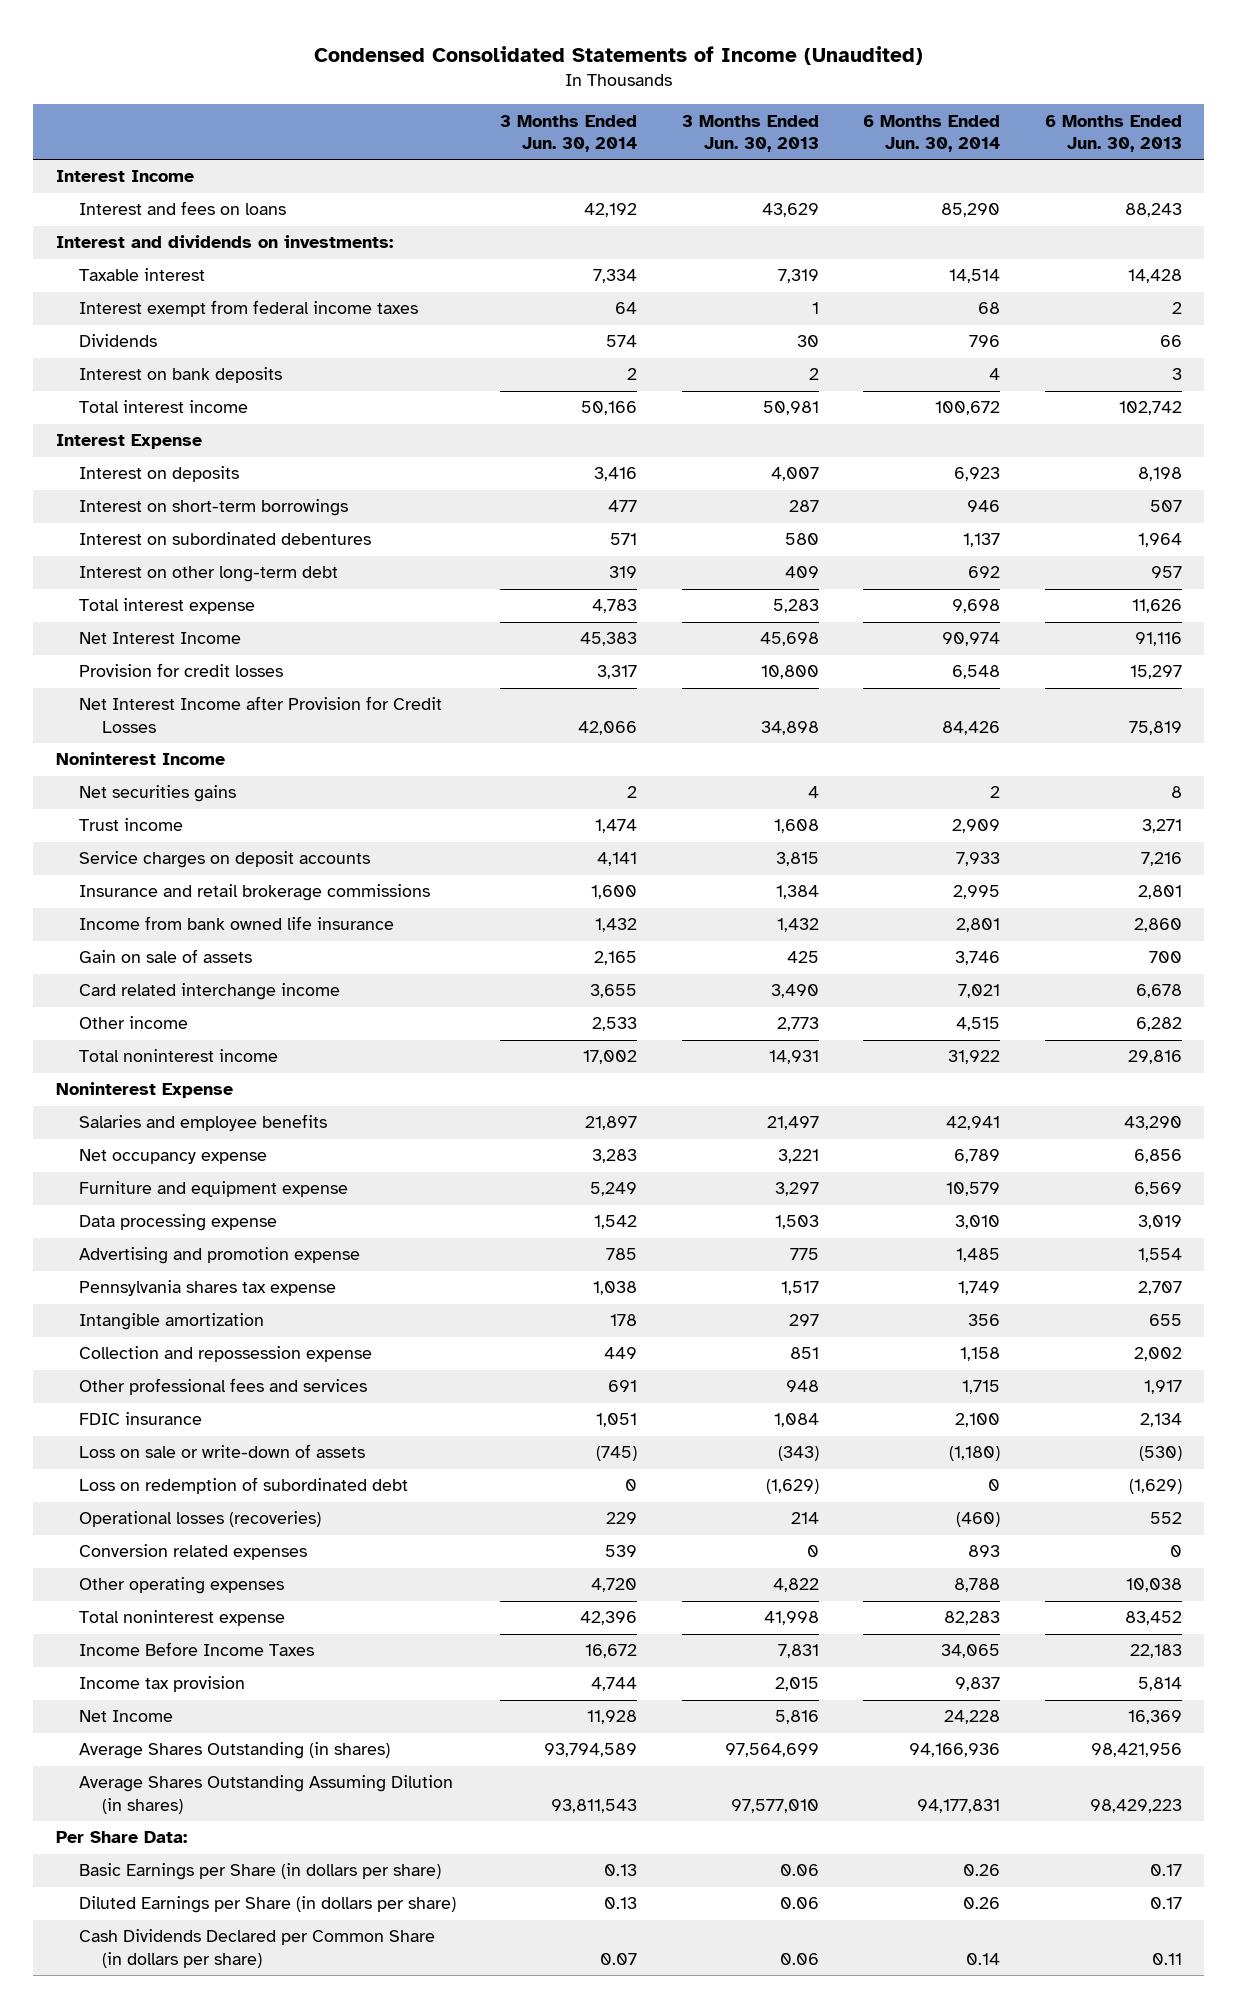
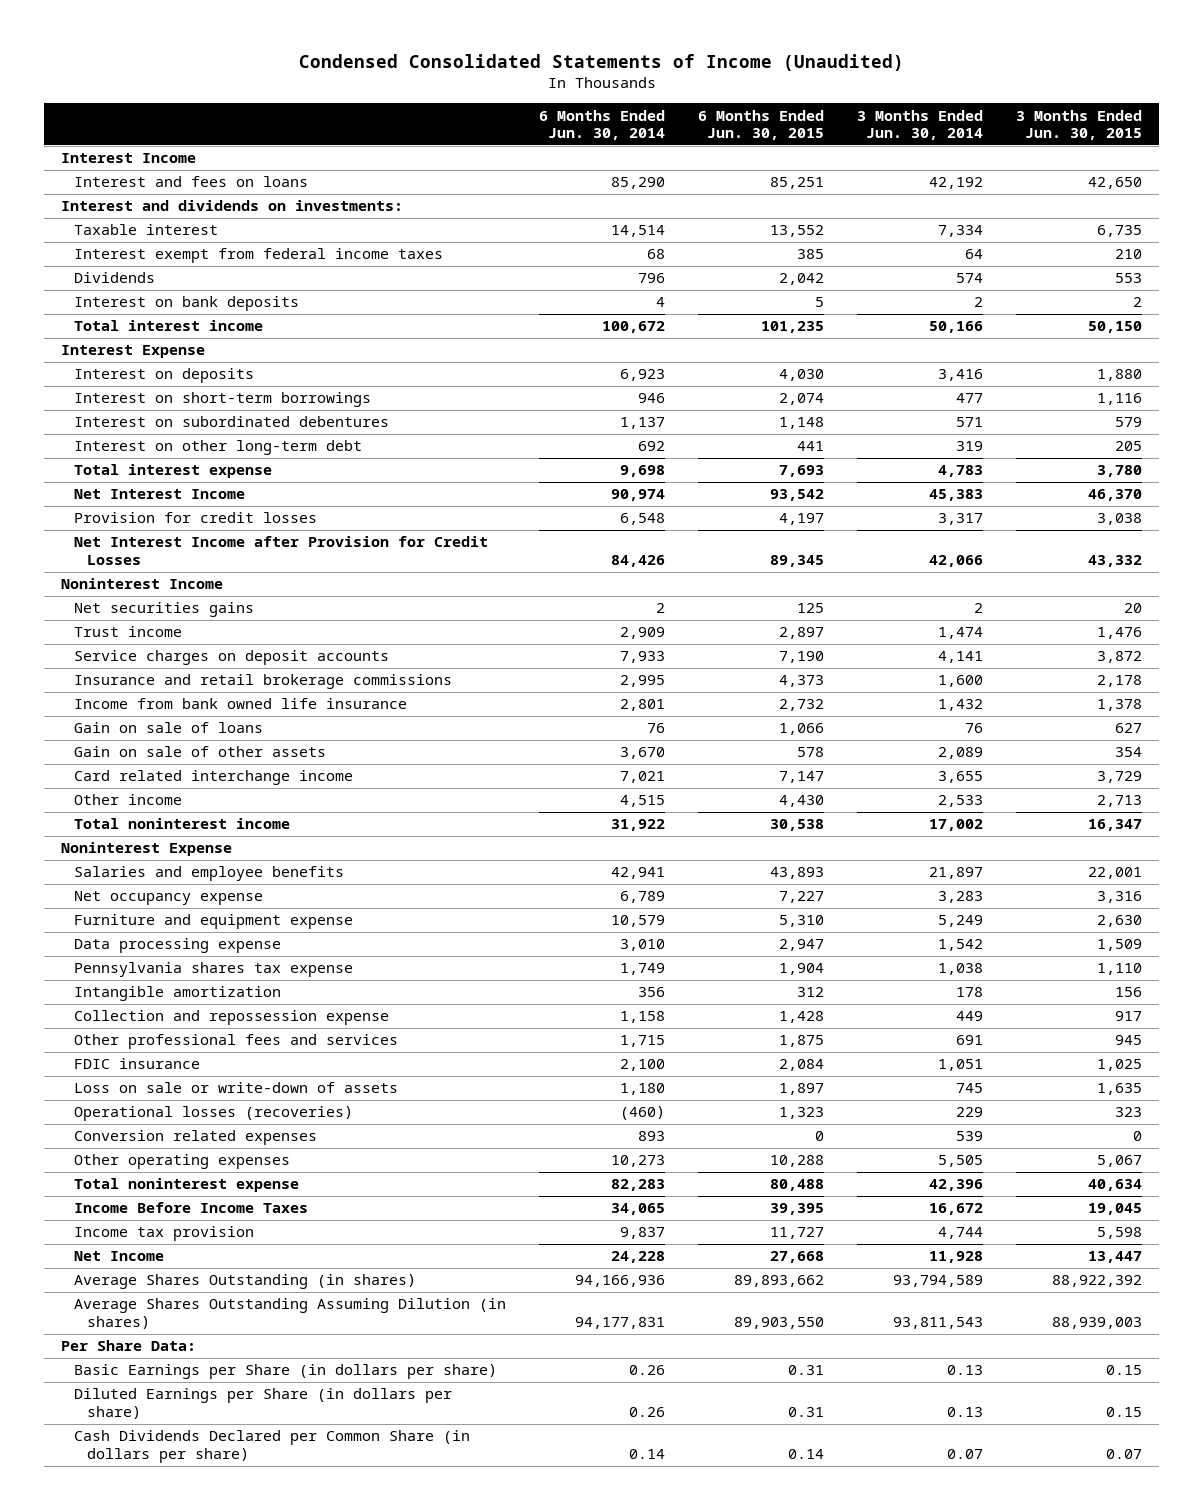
- | 3 Months Ended Jun. 30, 2014 | 3 Months Ended Jun. 30, 2013 | 6 Months Ended Jun. 30, 2014 | 6 Months Ended Jun. 30, 2013
+ | 6 Months Ended Jun. 30, 2014 | 6 Months Ended Jun. 30, 2015 | 3 Months Ended Jun. 30, 2014 | 3 Months Ended Jun. 30, 2015
- Gain on sale of assets | 2,165 | 425 | 3,746 | 700
+ Gain on sale of loans | 76 | 1,066 | 76 | 627
+ Gain on sale of other assets | 3,670 | 578 | 2,089 | 354
- Advertising and promotion expense | 785 | 775 | 1,485 | 1,554
- Loss on sale or write-down of assets | (745) | (343) | (1,180) | (530)
- Loss on redemption of subordinated debt | 0 | (1,629) | 0 | (1,629)
+ Loss on sale or write-down of assets | 1,180 | 1,897 | 745 | 1,635
- Other operating expenses | 4,720 | 4,822 | 8,788 | 10,038
+ Other operating expenses | 10,273 | 10,288 | 5,505 | 5,067

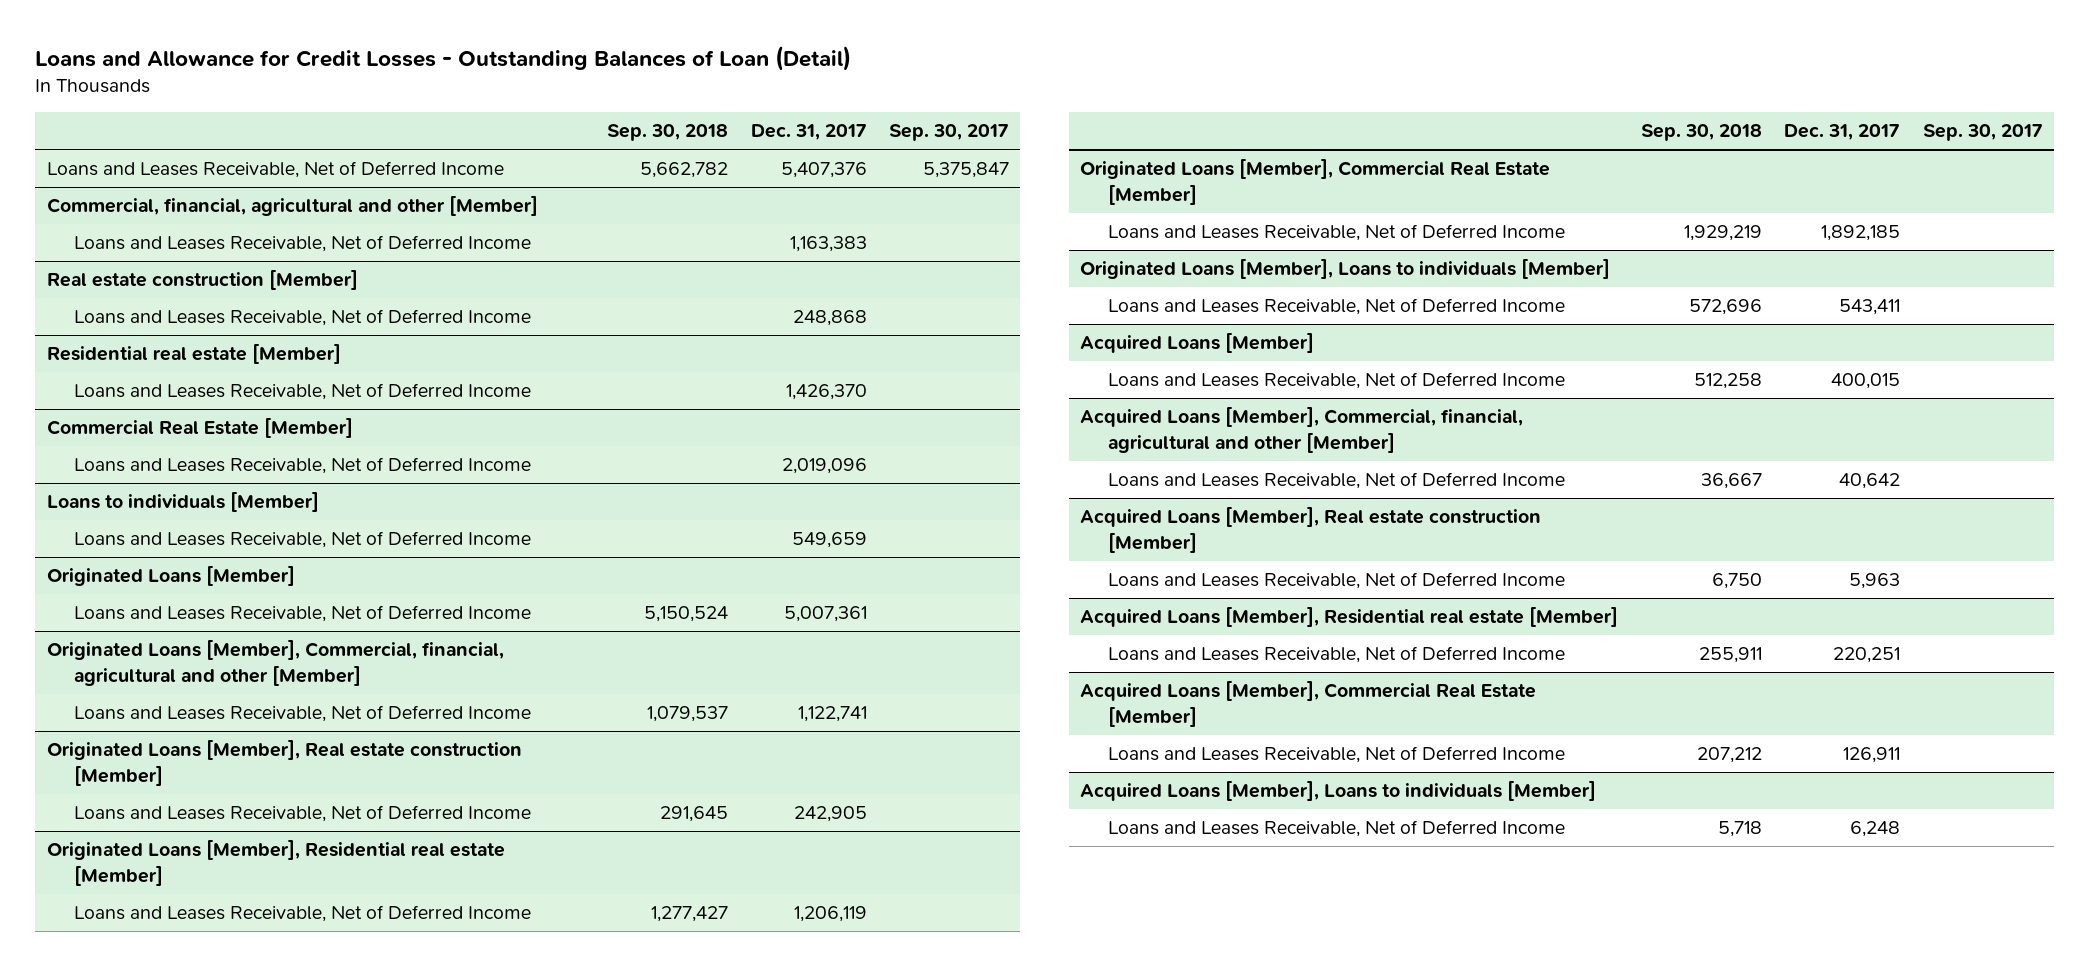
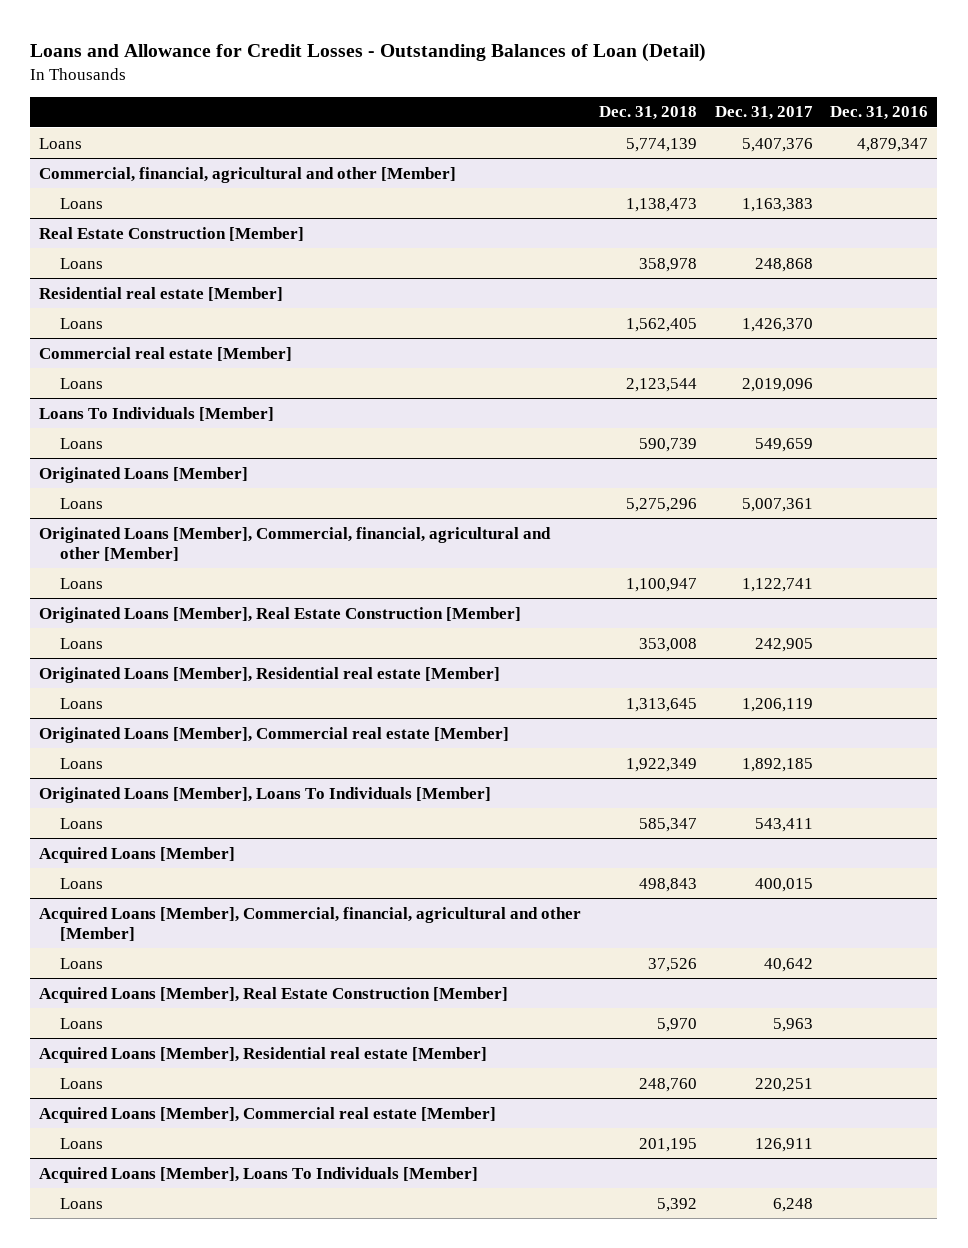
- | Sep. 30, 2018 | Dec. 31, 2017 | Sep. 30, 2017
+ | Dec. 31, 2018 | Dec. 31, 2017 | Dec. 31, 2016
- Loans and Leases Receivable, Net of Deferred Income | 5,662,782 | 5,407,376 | 5,375,847
+ Loans | 5,774,139 | 5,407,376 | 4,879,347
@ Commercial, financial, agricultural and other [Member]
- Loans and Leases Receivable, Net of Deferred Income | | 1,163,383 |
- Real estate construction [Member]
- Loans and Leases Receivable, Net of Deferred Income | | 248,868 |
@ Commercial, financial, agricultural and other [Member]
+ Loans | 1,138,473 | 1,163,383 |
+ Real Estate Construction [Member]
+ Loans | 358,978 | 248,868 |
@ Residential real estate [Member]
- Loans and Leases Receivable, Net of Deferred Income | | 1,426,370 |
- Commercial Real Estate [Member]
- Loans and Leases Receivable, Net of Deferred Income | | 2,019,096 |
- Loans to individuals [Member]
- Loans and Leases Receivable, Net of Deferred Income | | 549,659 |
@ Residential real estate [Member]
+ Loans | 1,562,405 | 1,426,370 |
+ Commercial real estate [Member]
+ Loans | 2,123,544 | 2,019,096 |
+ Loans To Individuals [Member]
+ Loans | 590,739 | 549,659 |
@ Originated Loans [Member]
- Loans and Leases Receivable, Net of Deferred Income | 5,150,524 | 5,007,361 |
+ Loans | 5,275,296 | 5,007,361 |
@ Originated Loans [Member], Commercial, financial, agricultural and other [Member]
- Loans and Leases Receivable, Net of Deferred Income | 1,079,537 | 1,122,741 |
- Originated Loans [Member], Real estate construction [Member]
- Loans and Leases Receivable, Net of Deferred Income | 291,645 | 242,905 |
@ Originated Loans [Member], Commercial, financial, agricultural and other [Member]
+ Loans | 1,100,947 | 1,122,741 |
+ Originated Loans [Member], Real Estate Construction [Member]
+ Loans | 353,008 | 242,905 |
@ Originated Loans [Member], Residential real estate [Member]
- Loans and Leases Receivable, Net of Deferred Income | 1,277,427 | 1,206,119 |
- Originated Loans [Member], Commercial Real Estate [Member]
- Loans and Leases Receivable, Net of Deferred Income | 1,929,219 | 1,892,185 |
- Originated Loans [Member], Loans to individuals [Member]
- Loans and Leases Receivable, Net of Deferred Income | 572,696 | 543,411 |
@ Originated Loans [Member], Residential real estate [Member]
+ Loans | 1,313,645 | 1,206,119 |
+ Originated Loans [Member], Commercial real estate [Member]
+ Loans | 1,922,349 | 1,892,185 |
+ Originated Loans [Member], Loans To Individuals [Member]
+ Loans | 585,347 | 543,411 |
@ Acquired Loans [Member]
- Loans and Leases Receivable, Net of Deferred Income | 512,258 | 400,015 |
+ Loans | 498,843 | 400,015 |
@ Acquired Loans [Member], Commercial, financial, agricultural and other [Member]
- Loans and Leases Receivable, Net of Deferred Income | 36,667 | 40,642 |
- Acquired Loans [Member], Real estate construction [Member]
- Loans and Leases Receivable, Net of Deferred Income | 6,750 | 5,963 |
@ Acquired Loans [Member], Commercial, financial, agricultural and other [Member]
+ Loans | 37,526 | 40,642 |
+ Acquired Loans [Member], Real Estate Construction [Member]
+ Loans | 5,970 | 5,963 |
@ Acquired Loans [Member], Residential real estate [Member]
- Loans and Leases Receivable, Net of Deferred Income | 255,911 | 220,251 |
- Acquired Loans [Member], Commercial Real Estate [Member]
- Loans and Leases Receivable, Net of Deferred Income | 207,212 | 126,911 |
- Acquired Loans [Member], Loans to individuals [Member]
- Loans and Leases Receivable, Net of Deferred Income | 5,718 | 6,248 |
@ Acquired Loans [Member], Residential real estate [Member]
+ Loans | 248,760 | 220,251 |
+ Acquired Loans [Member], Commercial real estate [Member]
+ Loans | 201,195 | 126,911 |
+ Acquired Loans [Member], Loans To Individuals [Member]
+ Loans | 5,392 | 6,248 |

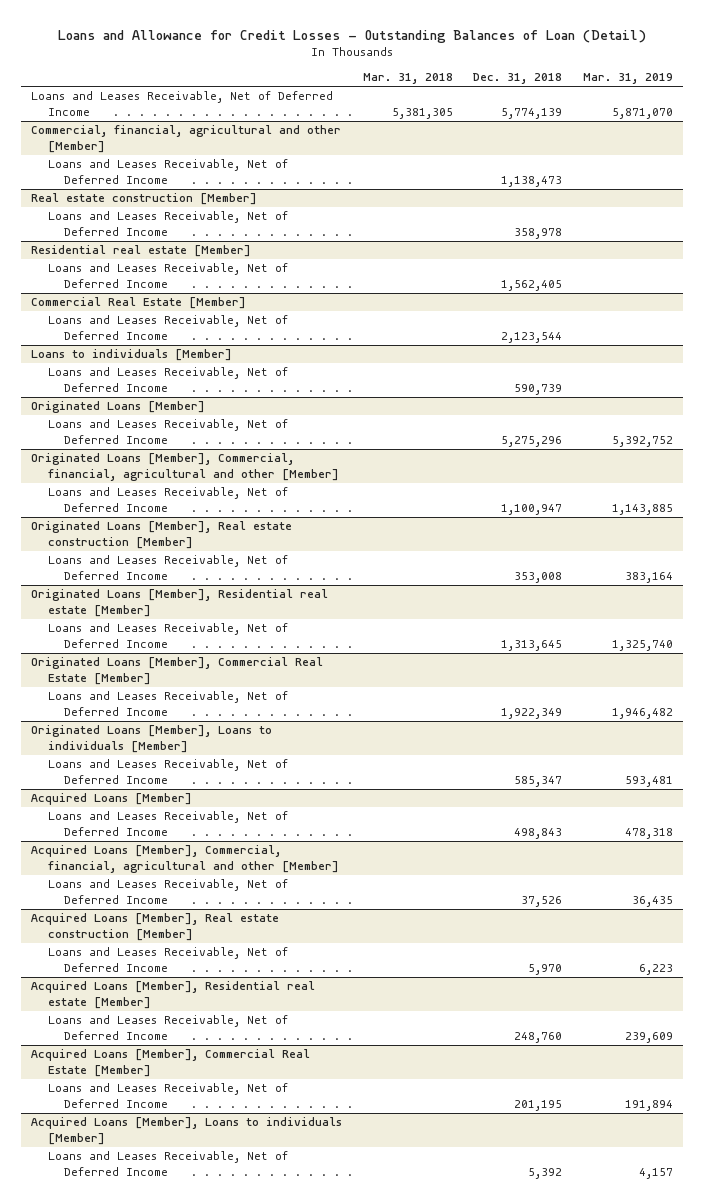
- | Dec. 31, 2018 | Dec. 31, 2017 | Dec. 31, 2016
+ | Mar. 31, 2018 | Dec. 31, 2018 | Mar. 31, 2019
- Loans | 5,774,139 | 5,407,376 | 4,879,347
+ Loans and Leases Receivable, Net of Deferred Income | 5,381,305 | 5,774,139 | 5,871,070
@ Commercial, financial, agricultural and other [Member]
- Loans | 1,138,473 | 1,163,383 |
- Real Estate Construction [Member]
- Loans | 358,978 | 248,868 |
@ Commercial, financial, agricultural and other [Member]
+ Loans and Leases Receivable, Net of Deferred Income | | 1,138,473 |
+ Real estate construction [Member]
+ Loans and Leases Receivable, Net of Deferred Income | | 358,978 |
@ Residential real estate [Member]
- Loans | 1,562,405 | 1,426,370 |
- Commercial real estate [Member]
- Loans | 2,123,544 | 2,019,096 |
- Loans To Individuals [Member]
- Loans | 590,739 | 549,659 |
@ Residential real estate [Member]
+ Loans and Leases Receivable, Net of Deferred Income | | 1,562,405 |
+ Commercial Real Estate [Member]
+ Loans and Leases Receivable, Net of Deferred Income | | 2,123,544 |
+ Loans to individuals [Member]
+ Loans and Leases Receivable, Net of Deferred Income | | 590,739 |
@ Originated Loans [Member]
- Loans | 5,275,296 | 5,007,361 |
+ Loans and Leases Receivable, Net of Deferred Income | | 5,275,296 | 5,392,752
@ Originated Loans [Member], Commercial, financial, agricultural and other [Member]
- Loans | 1,100,947 | 1,122,741 |
- Originated Loans [Member], Real Estate Construction [Member]
- Loans | 353,008 | 242,905 |
@ Originated Loans [Member], Commercial, financial, agricultural and other [Member]
+ Loans and Leases Receivable, Net of Deferred Income | | 1,100,947 | 1,143,885
+ Originated Loans [Member], Real estate construction [Member]
+ Loans and Leases Receivable, Net of Deferred Income | | 353,008 | 383,164
@ Originated Loans [Member], Residential real estate [Member]
- Loans | 1,313,645 | 1,206,119 |
- Originated Loans [Member], Commercial real estate [Member]
- Loans | 1,922,349 | 1,892,185 |
- Originated Loans [Member], Loans To Individuals [Member]
- Loans | 585,347 | 543,411 |
@ Originated Loans [Member], Residential real estate [Member]
+ Loans and Leases Receivable, Net of Deferred Income | | 1,313,645 | 1,325,740
+ Originated Loans [Member], Commercial Real Estate [Member]
+ Loans and Leases Receivable, Net of Deferred Income | | 1,922,349 | 1,946,482
+ Originated Loans [Member], Loans to individuals [Member]
+ Loans and Leases Receivable, Net of Deferred Income | | 585,347 | 593,481
@ Acquired Loans [Member]
- Loans | 498,843 | 400,015 |
+ Loans and Leases Receivable, Net of Deferred Income | | 498,843 | 478,318
@ Acquired Loans [Member], Commercial, financial, agricultural and other [Member]
- Loans | 37,526 | 40,642 |
- Acquired Loans [Member], Real Estate Construction [Member]
- Loans | 5,970 | 5,963 |
@ Acquired Loans [Member], Commercial, financial, agricultural and other [Member]
+ Loans and Leases Receivable, Net of Deferred Income | | 37,526 | 36,435
+ Acquired Loans [Member], Real estate construction [Member]
+ Loans and Leases Receivable, Net of Deferred Income | | 5,970 | 6,223
@ Acquired Loans [Member], Residential real estate [Member]
- Loans | 248,760 | 220,251 |
- Acquired Loans [Member], Commercial real estate [Member]
- Loans | 201,195 | 126,911 |
- Acquired Loans [Member], Loans To Individuals [Member]
- Loans | 5,392 | 6,248 |
@ Acquired Loans [Member], Residential real estate [Member]
+ Loans and Leases Receivable, Net of Deferred Income | | 248,760 | 239,609
+ Acquired Loans [Member], Commercial Real Estate [Member]
+ Loans and Leases Receivable, Net of Deferred Income | | 201,195 | 191,894
+ Acquired Loans [Member], Loans to individuals [Member]
+ Loans and Leases Receivable, Net of Deferred Income | | 5,392 | 4,157

